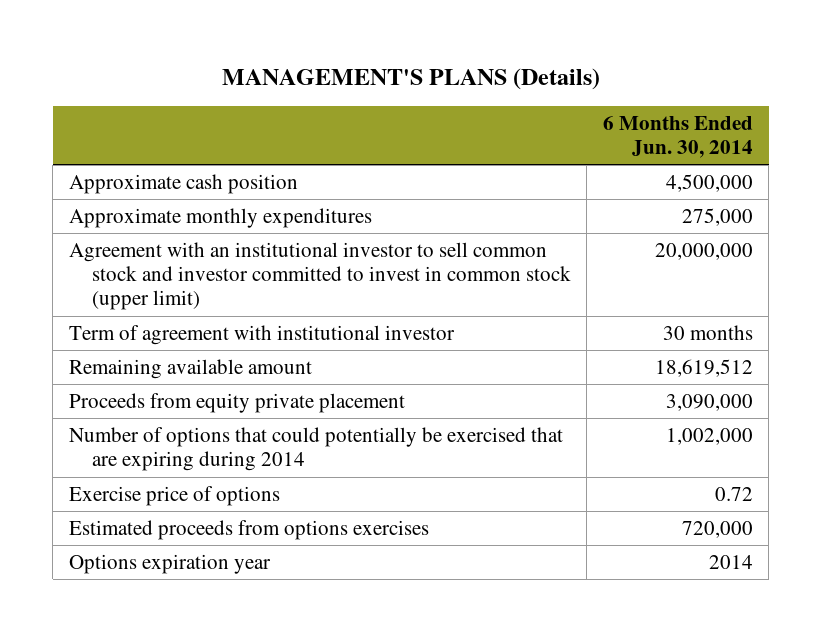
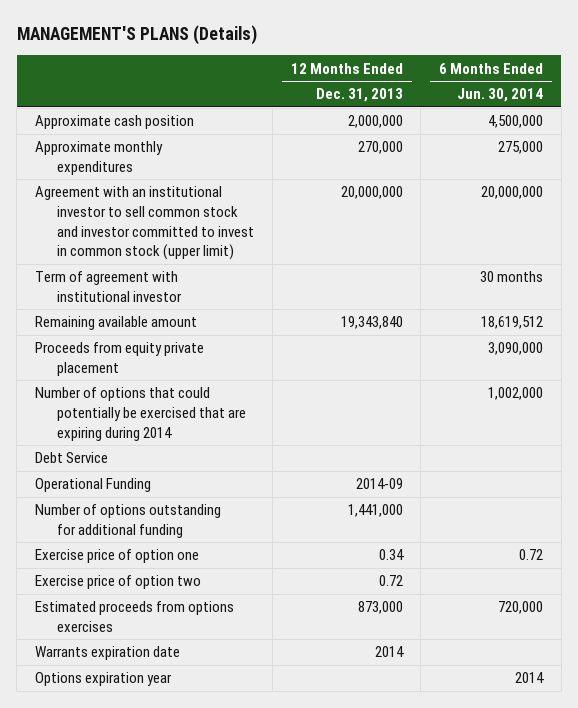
- | 6 Months Ended Jun. 30, 2014
+ | 12 Months Ended Dec. 31, 2013 | 6 Months Ended Jun. 30, 2014
- Exercise price of options | 0.72
+ Debt Service
+ Operational Funding | 2014-09 |
+ Number of options outstanding for additional funding | 1,441,000 |
+ Exercise price of option one | 0.34 | 0.72
+ Exercise price of option two | 0.72 |
+ Warrants expiration date | 2014 |

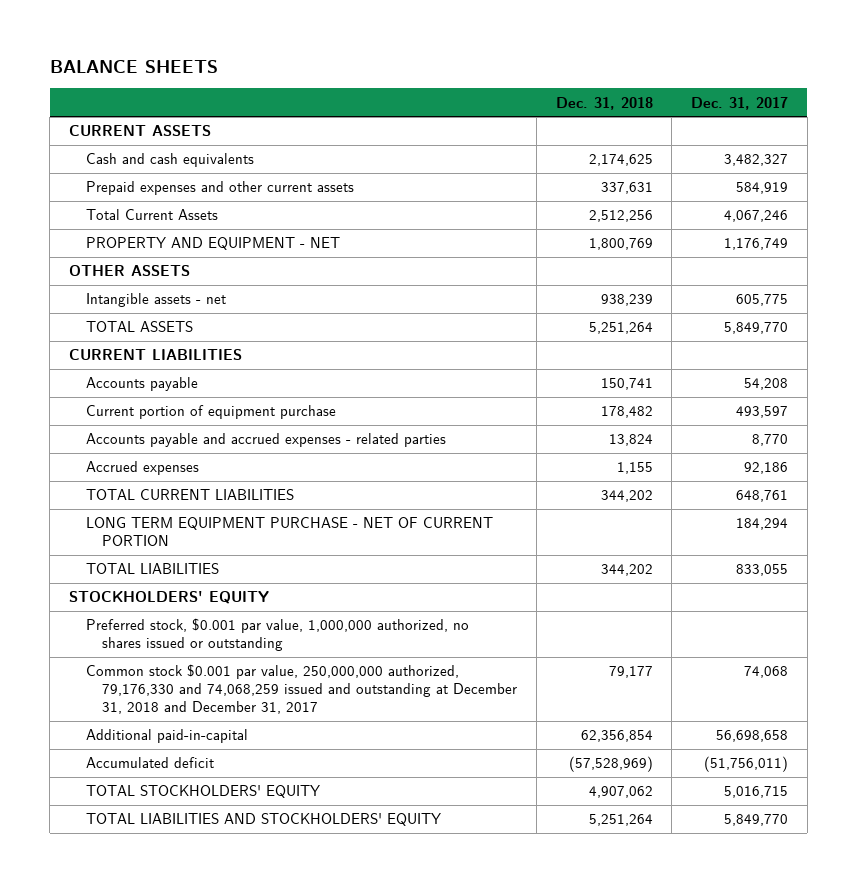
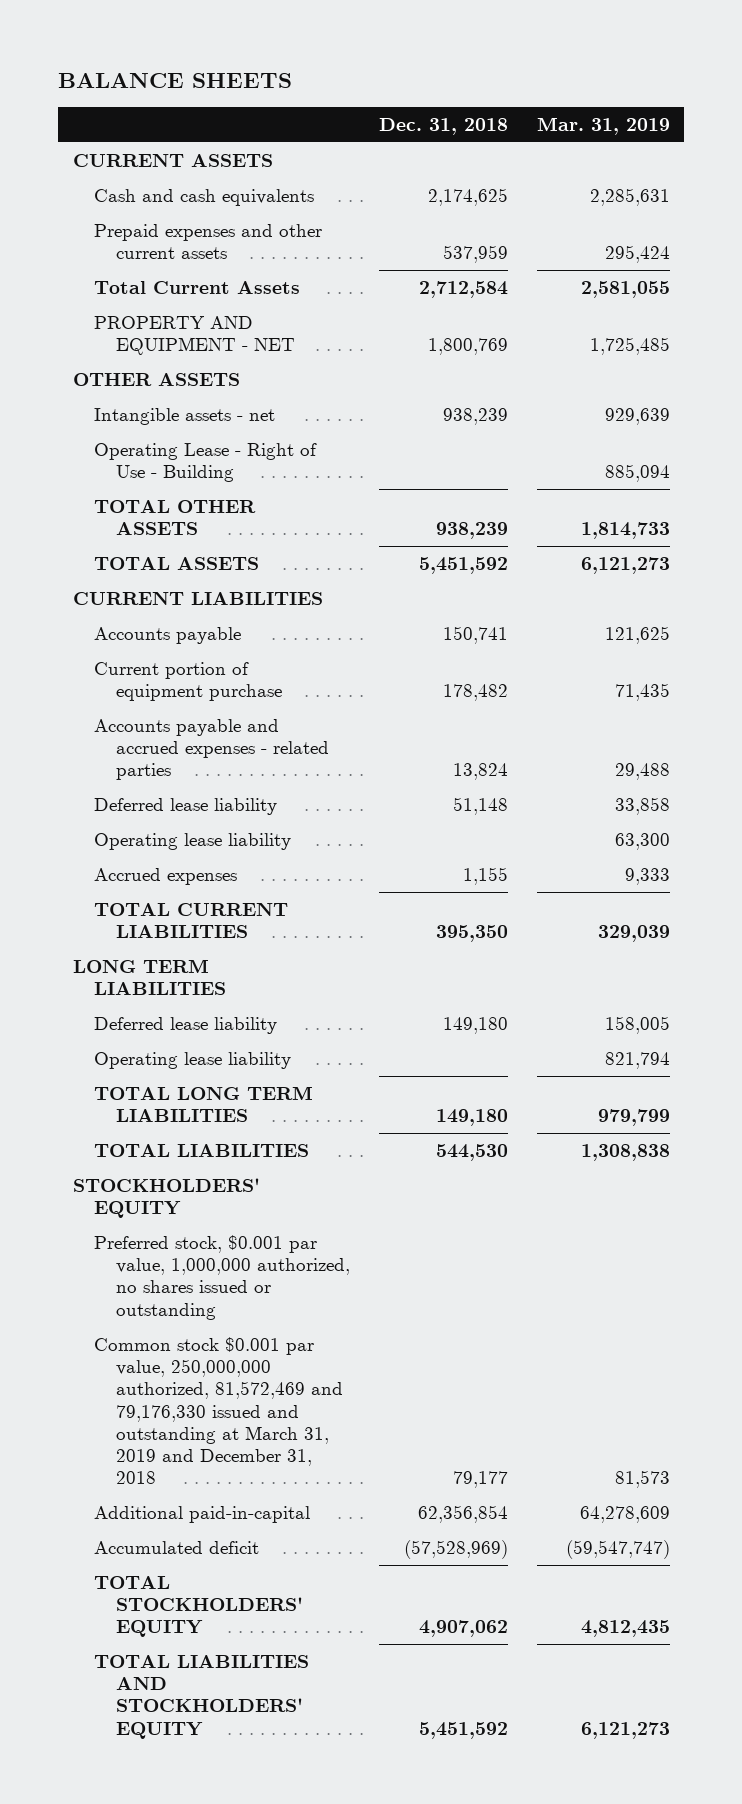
- | Dec. 31, 2018 | Dec. 31, 2017
+ | Dec. 31, 2018 | Mar. 31, 2019
- Prepaid expenses and other current assets | 337,631 | 584,919
- Total Current Assets | 2,512,256 | 4,067,246
+ Prepaid expenses and other current assets | 537,959 | 295,424
+ Total Current Assets | 2,712,584 | 2,581,055
- TOTAL ASSETS | 5,251,264 | 5,849,770
+ Operating Lease - Right of Use - Building | | 885,094
+ TOTAL OTHER ASSETS | 938,239 | 1,814,733
+ TOTAL ASSETS | 5,451,592 | 6,121,273
+ Deferred lease liability | 51,148 | 33,858
+ Operating lease liability | | 63,300
- TOTAL CURRENT LIABILITIES | 344,202 | 648,761
- LONG TERM EQUIPMENT PURCHASE - NET OF CURRENT PORTION | | 184,294
- TOTAL LIABILITIES | 344,202 | 833,055
+ TOTAL CURRENT LIABILITIES | 395,350 | 329,039
+ LONG TERM LIABILITIES
+ Deferred lease liability | 149,180 | 158,005
+ Operating lease liability | | 821,794
+ TOTAL LONG TERM LIABILITIES | 149,180 | 979,799
+ TOTAL LIABILITIES | 544,530 | 1,308,838
- Common stock $0.001 par value, 250,000,000 authorized, 79,176,330 and 74,068,259 issued and outstanding at December 31, 2018 and December 31, 2017 | 79,177 | 74,068
+ Common stock $0.001 par value, 250,000,000 authorized, 81,572,469 and 79,176,330 issued and outstanding at March 31, 2019 and December 31, 2018 | 79,177 | 81,573
- TOTAL LIABILITIES AND STOCKHOLDERS' EQUITY | 5,251,264 | 5,849,770
+ TOTAL LIABILITIES AND STOCKHOLDERS' EQUITY | 5,451,592 | 6,121,273

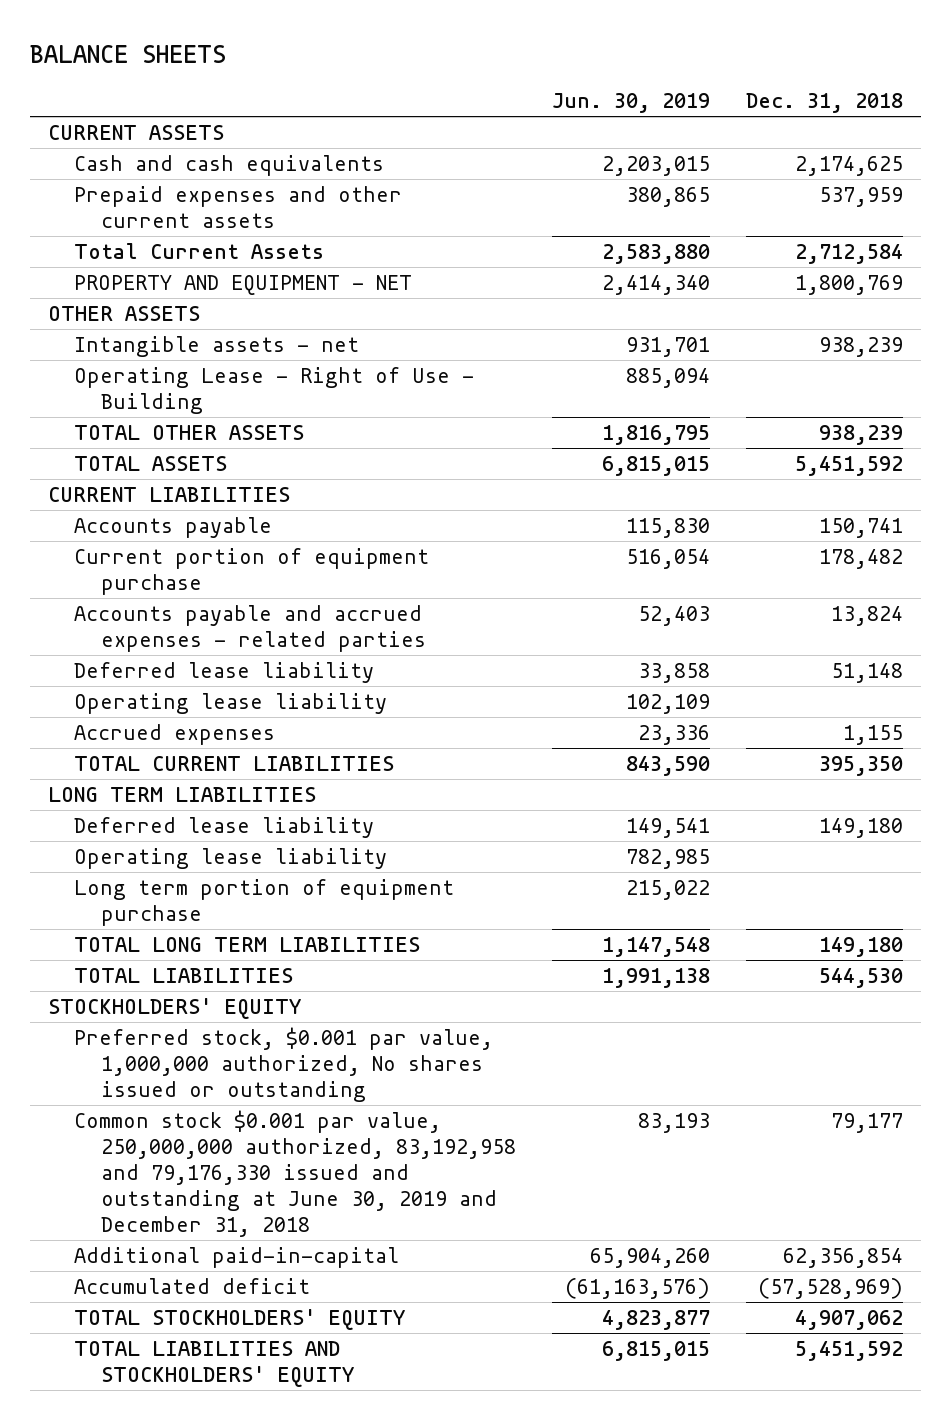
- | Dec. 31, 2018 | Mar. 31, 2019
+ | Jun. 30, 2019 | Dec. 31, 2018
+ Long term portion of equipment purchase | 215,022 |
- Preferred stock, $0.001 par value, 1,000,000 authorized, no shares issued or outstanding
- Common stock $0.001 par value, 250,000,000 authorized, 81,572,469 and 79,176,330 issued and outstanding at March 31, 2019 and December 31, 2018 | 79,177 | 81,573
+ Preferred stock, $0.001 par value, 1,000,000 authorized, No shares issued or outstanding
+ Common stock $0.001 par value, 250,000,000 authorized, 83,192,958 and 79,176,330 issued and outstanding at June 30, 2019 and December 31, 2018 | 83,193 | 79,177

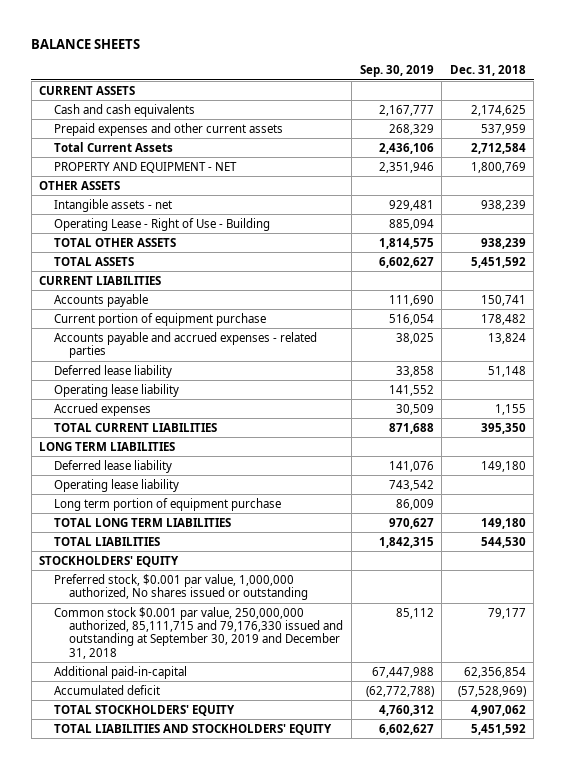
- | Jun. 30, 2019 | Dec. 31, 2018
+ | Sep. 30, 2019 | Dec. 31, 2018
- Common stock $0.001 par value, 250,000,000 authorized, 83,192,958 and 79,176,330 issued and outstanding at June 30, 2019 and December 31, 2018 | 83,193 | 79,177
+ Common stock $0.001 par value, 250,000,000 authorized, 85,111,715 and 79,176,330 issued and outstanding at September 30, 2019 and December 31, 2018 | 85,112 | 79,177

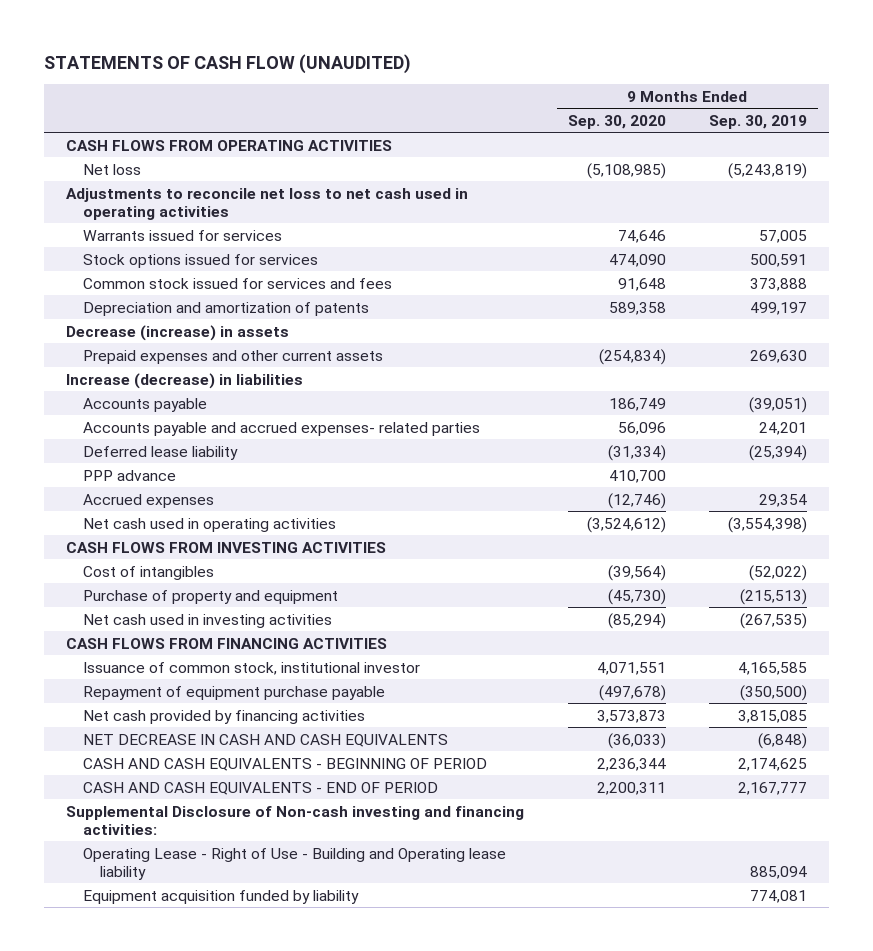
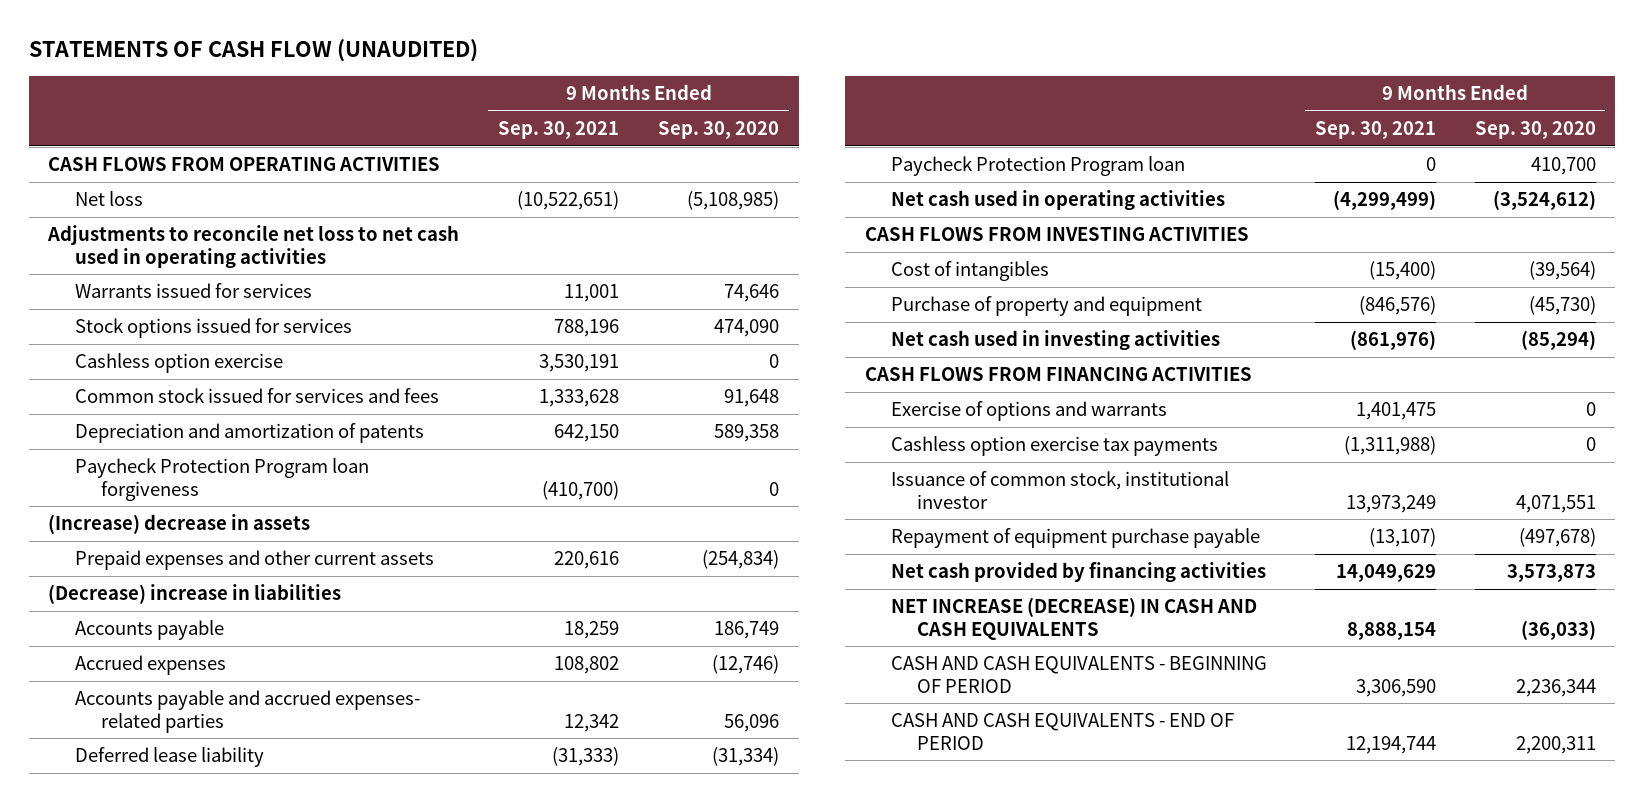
- | 9 Months Ended Sep. 30, 2020 | 9 Months Ended Sep. 30, 2019
+ | 9 Months Ended Sep. 30, 2021 | 9 Months Ended Sep. 30, 2020
+ Cashless option exercise | 3,530,191 | 0
- Decrease (increase) in assets
+ Paycheck Protection Program loan forgiveness | (410,700) | 0
+ (Increase) decrease in assets
- Increase (decrease) in liabilities
+ (Decrease) increase in liabilities
moved up: Accrued expenses | 108,802 | (12,746)
- PPP advance | 410,700 |
+ Paycheck Protection Program loan | 0 | 410,700
+ Exercise of options and warrants | 1,401,475 | 0
+ Cashless option exercise tax payments | (1,311,988) | 0
- NET DECREASE IN CASH AND CASH EQUIVALENTS | (36,033) | (6,848)
+ NET INCREASE (DECREASE) IN CASH AND CASH EQUIVALENTS | 8,888,154 | (36,033)
- Supplemental Disclosure of Non-cash investing and financing activities:
- Operating Lease - Right of Use - Building and Operating lease liability | | 885,094
- Equipment acquisition funded by liability | | 774,081

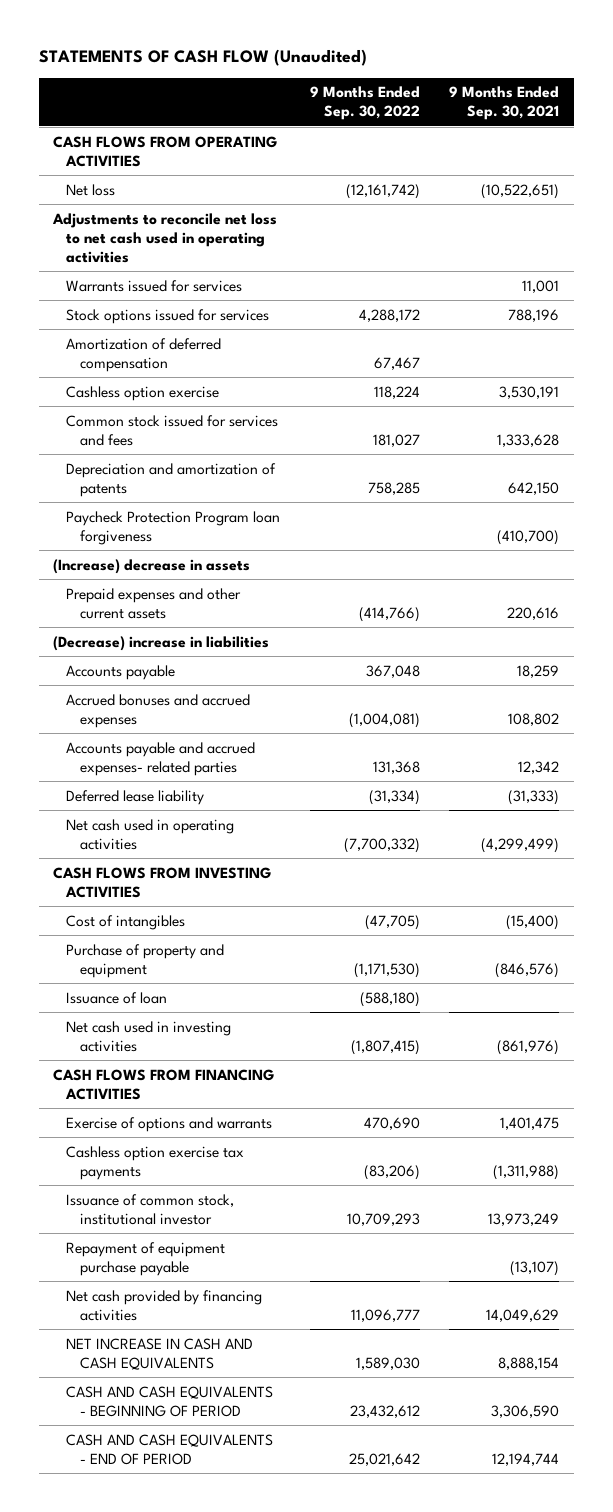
- STATEMENTS OF CASH FLOW (UNAUDITED)
+ STATEMENTS OF CASH FLOW (Unaudited)
- | 9 Months Ended Sep. 30, 2021 | 9 Months Ended Sep. 30, 2020
+ | 9 Months Ended Sep. 30, 2022 | 9 Months Ended Sep. 30, 2021
+ Amortization of deferred compensation | 67,467 |
- Accrued expenses | 108,802 | (12,746)
+ Accrued bonuses and accrued expenses | (1,004,081) | 108,802
- Paycheck Protection Program loan | 0 | 410,700
+ Issuance of loan | (588,180) |
- NET INCREASE (DECREASE) IN CASH AND CASH EQUIVALENTS | 8,888,154 | (36,033)
+ NET INCREASE IN CASH AND CASH EQUIVALENTS | 1,589,030 | 8,888,154

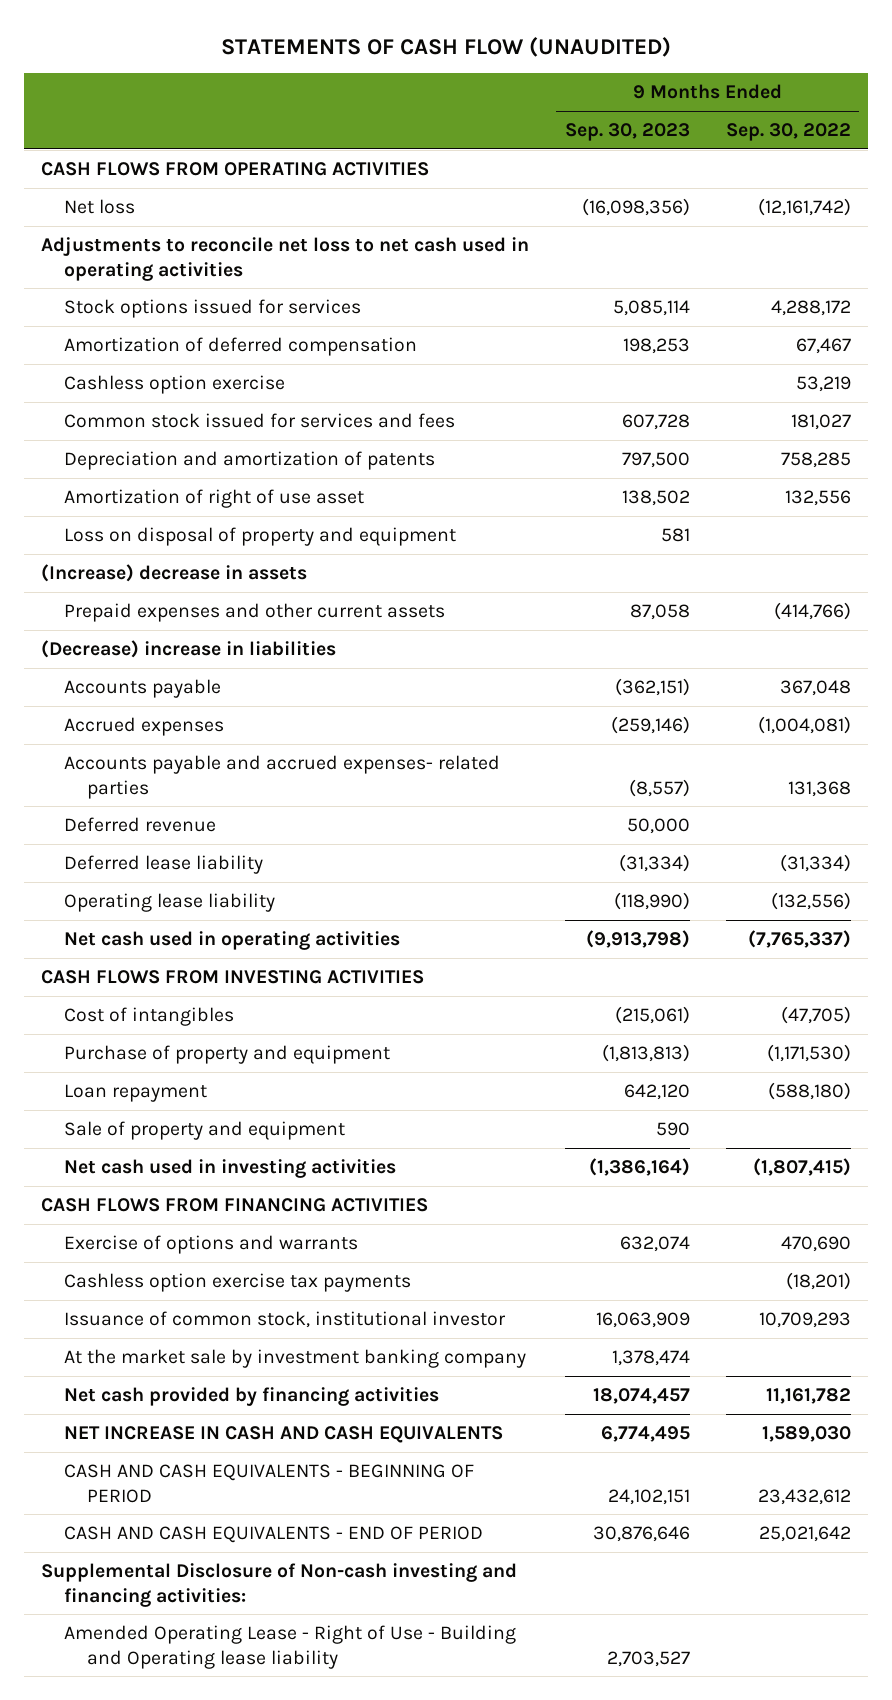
- STATEMENTS OF CASH FLOW (Unaudited)
+ STATEMENTS OF CASH FLOW (UNAUDITED)
- | 9 Months Ended Sep. 30, 2022 | 9 Months Ended Sep. 30, 2021
+ | 9 Months Ended Sep. 30, 2023 | 9 Months Ended Sep. 30, 2022
- Warrants issued for services | | 11,001
- Cashless option exercise | 118,224 | 3,530,191
+ Cashless option exercise | | 53,219
- Paycheck Protection Program loan forgiveness | | (410,700)
+ Amortization of right of use asset | 138,502 | 132,556
+ Loss on disposal of property and equipment | 581 |
- Accrued bonuses and accrued expenses | (1,004,081) | 108,802
+ Accrued expenses | (259,146) | (1,004,081)
+ Deferred revenue | 50,000 |
- Net cash used in operating activities | (7,700,332) | (4,299,499)
+ Operating lease liability | (118,990) | (132,556)
+ Net cash used in operating activities | (9,913,798) | (7,765,337)
- Issuance of loan | (588,180) |
+ Loan repayment | 642,120 | (588,180)
+ Sale of property and equipment | 590 |
- Cashless option exercise tax payments | (83,206) | (1,311,988)
+ Cashless option exercise tax payments | | (18,201)
- Repayment of equipment purchase payable | | (13,107)
- Net cash provided by financing activities | 11,096,777 | 14,049,629
+ At the market sale by investment banking company | 1,378,474 |
+ Net cash provided by financing activities | 18,074,457 | 11,161,782
+ Supplemental Disclosure of Non-cash investing and financing activities:
+ Amended Operating Lease - Right of Use - Building and Operating lease liability | 2,703,527 |

